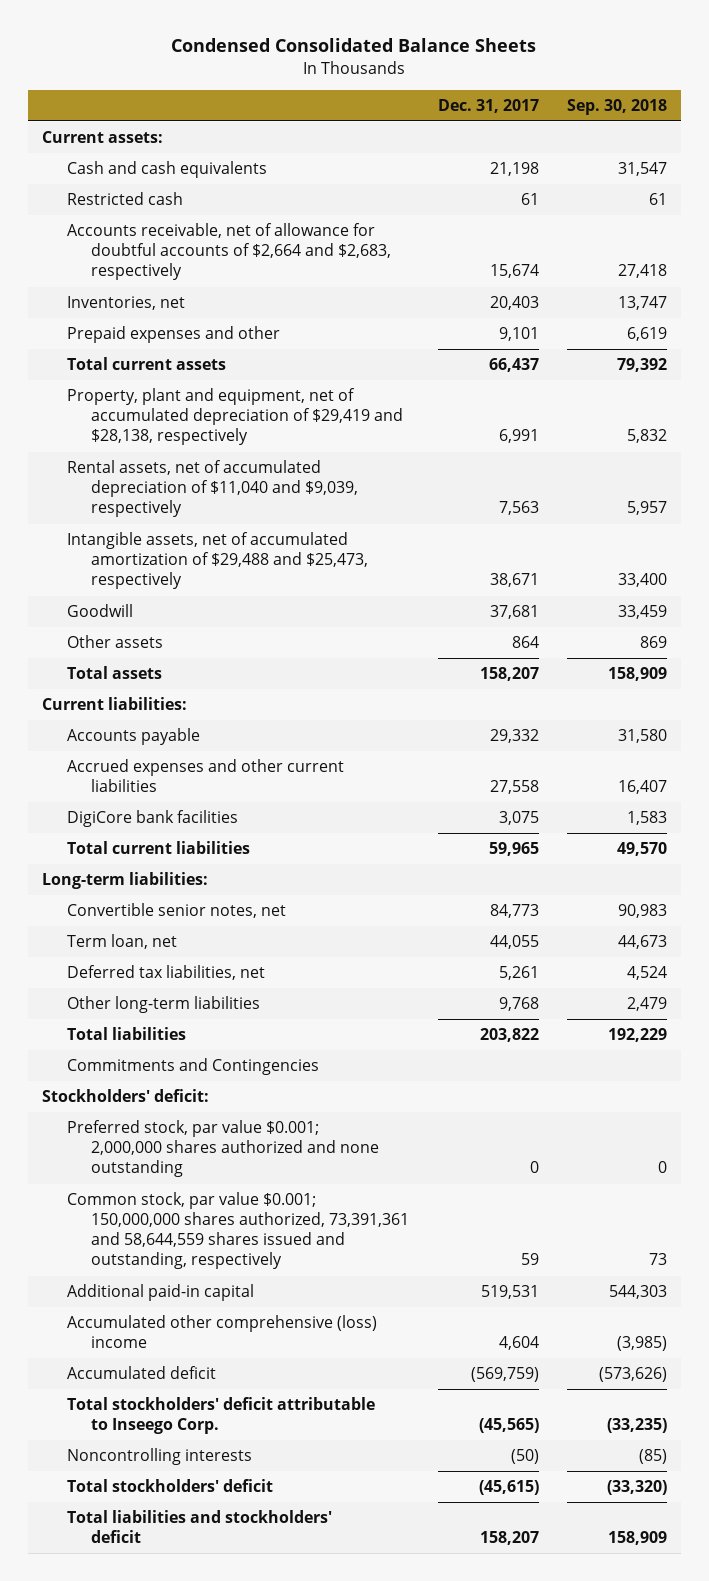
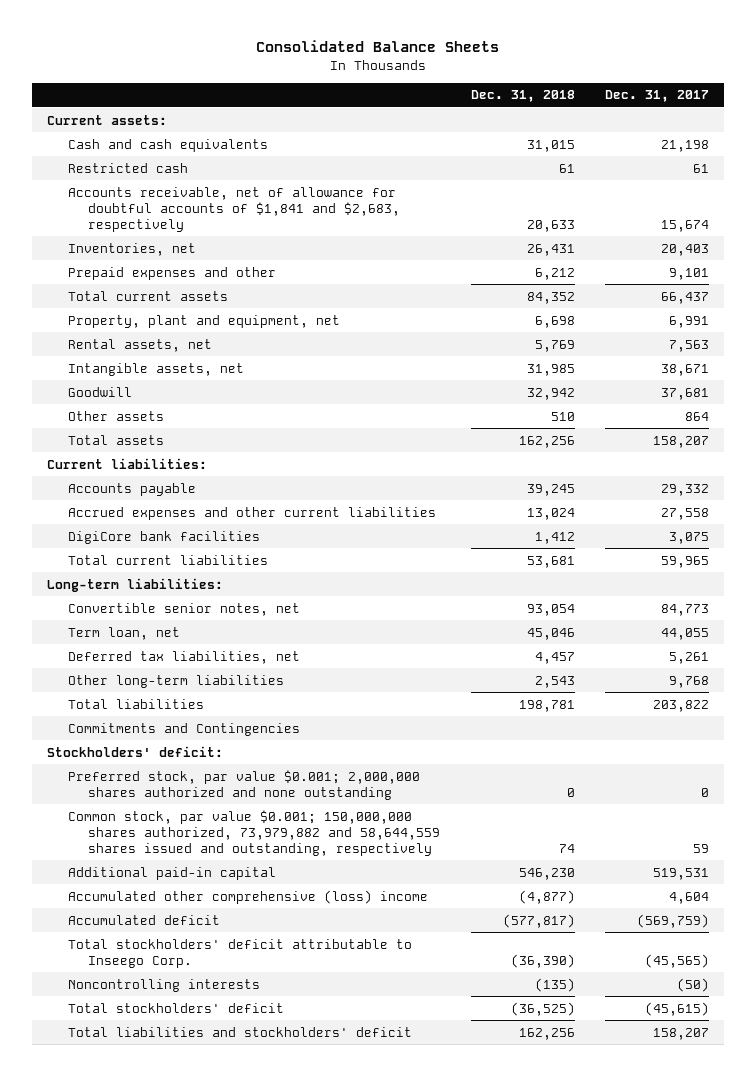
- Condensed Consolidated Balance Sheets
+ Consolidated Balance Sheets
- | Dec. 31, 2017 | Sep. 30, 2018
+ | Dec. 31, 2018 | Dec. 31, 2017
- Accounts receivable, net of allowance for doubtful accounts of $2,664 and $2,683, respectively | 15,674 | 27,418
+ Accounts receivable, net of allowance for doubtful accounts of $1,841 and $2,683, respectively | 20,633 | 15,674
- Property, plant and equipment, net of accumulated depreciation of $29,419 and $28,138, respectively | 6,991 | 5,832
- Rental assets, net of accumulated depreciation of $11,040 and $9,039, respectively | 7,563 | 5,957
- Intangible assets, net of accumulated amortization of $29,488 and $25,473, respectively | 38,671 | 33,400
+ Property, plant and equipment, net | 6,698 | 6,991
+ Rental assets, net | 5,769 | 7,563
+ Intangible assets, net | 31,985 | 38,671
- Common stock, par value $0.001; 150,000,000 shares authorized, 73,391,361 and 58,644,559 shares issued and outstanding, respectively | 59 | 73
+ Common stock, par value $0.001; 150,000,000 shares authorized, 73,979,882 and 58,644,559 shares issued and outstanding, respectively | 74 | 59

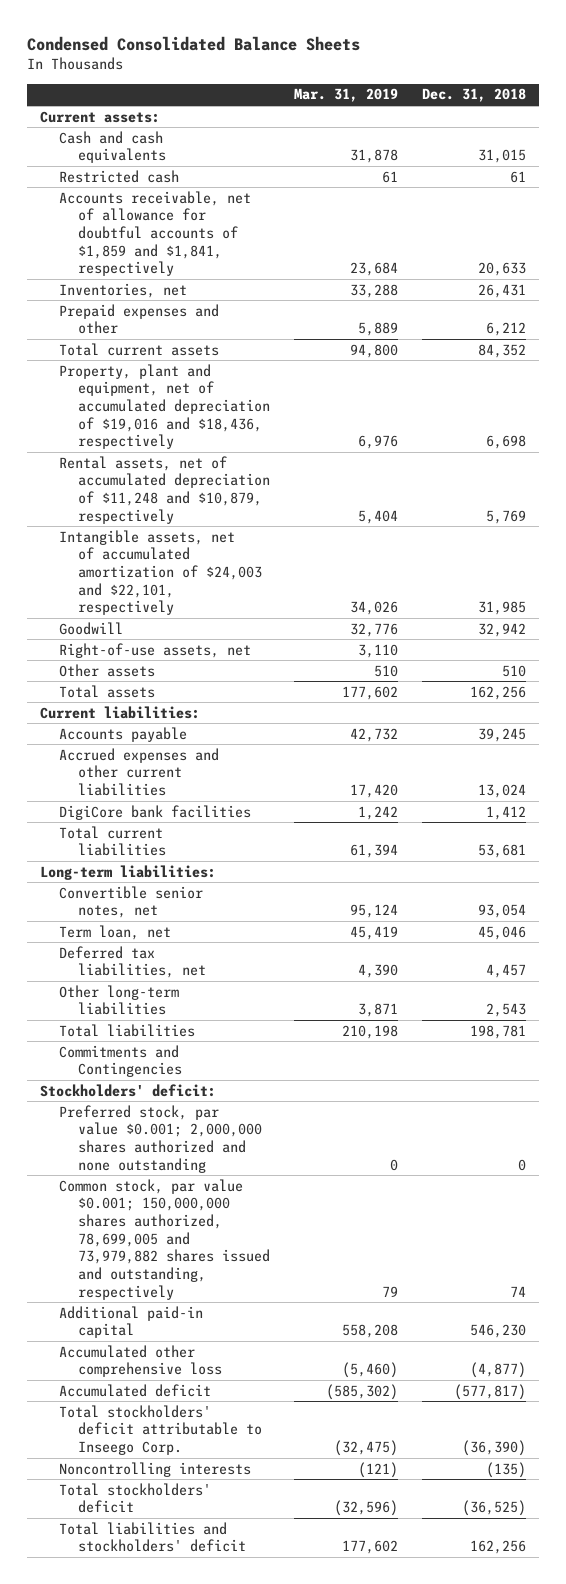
- Consolidated Balance Sheets
+ Condensed Consolidated Balance Sheets
- | Dec. 31, 2018 | Dec. 31, 2017
+ | Mar. 31, 2019 | Dec. 31, 2018
- Accounts receivable, net of allowance for doubtful accounts of $1,841 and $2,683, respectively | 20,633 | 15,674
+ Accounts receivable, net of allowance for doubtful accounts of $1,859 and $1,841, respectively | 23,684 | 20,633
- Property, plant and equipment, net | 6,698 | 6,991
- Rental assets, net | 5,769 | 7,563
- Intangible assets, net | 31,985 | 38,671
+ Property, plant and equipment, net of accumulated depreciation of $19,016 and $18,436, respectively | 6,976 | 6,698
+ Rental assets, net of accumulated depreciation of $11,248 and $10,879, respectively | 5,404 | 5,769
+ Intangible assets, net of accumulated amortization of $24,003 and $22,101, respectively | 34,026 | 31,985
+ Right-of-use assets, net | 3,110 |
- Common stock, par value $0.001; 150,000,000 shares authorized, 73,979,882 and 58,644,559 shares issued and outstanding, respectively | 74 | 59
+ Common stock, par value $0.001; 150,000,000 shares authorized, 78,699,005 and 73,979,882 shares issued and outstanding, respectively | 79 | 74
- Accumulated other comprehensive (loss) income | (4,877) | 4,604
+ Accumulated other comprehensive loss | (5,460) | (4,877)

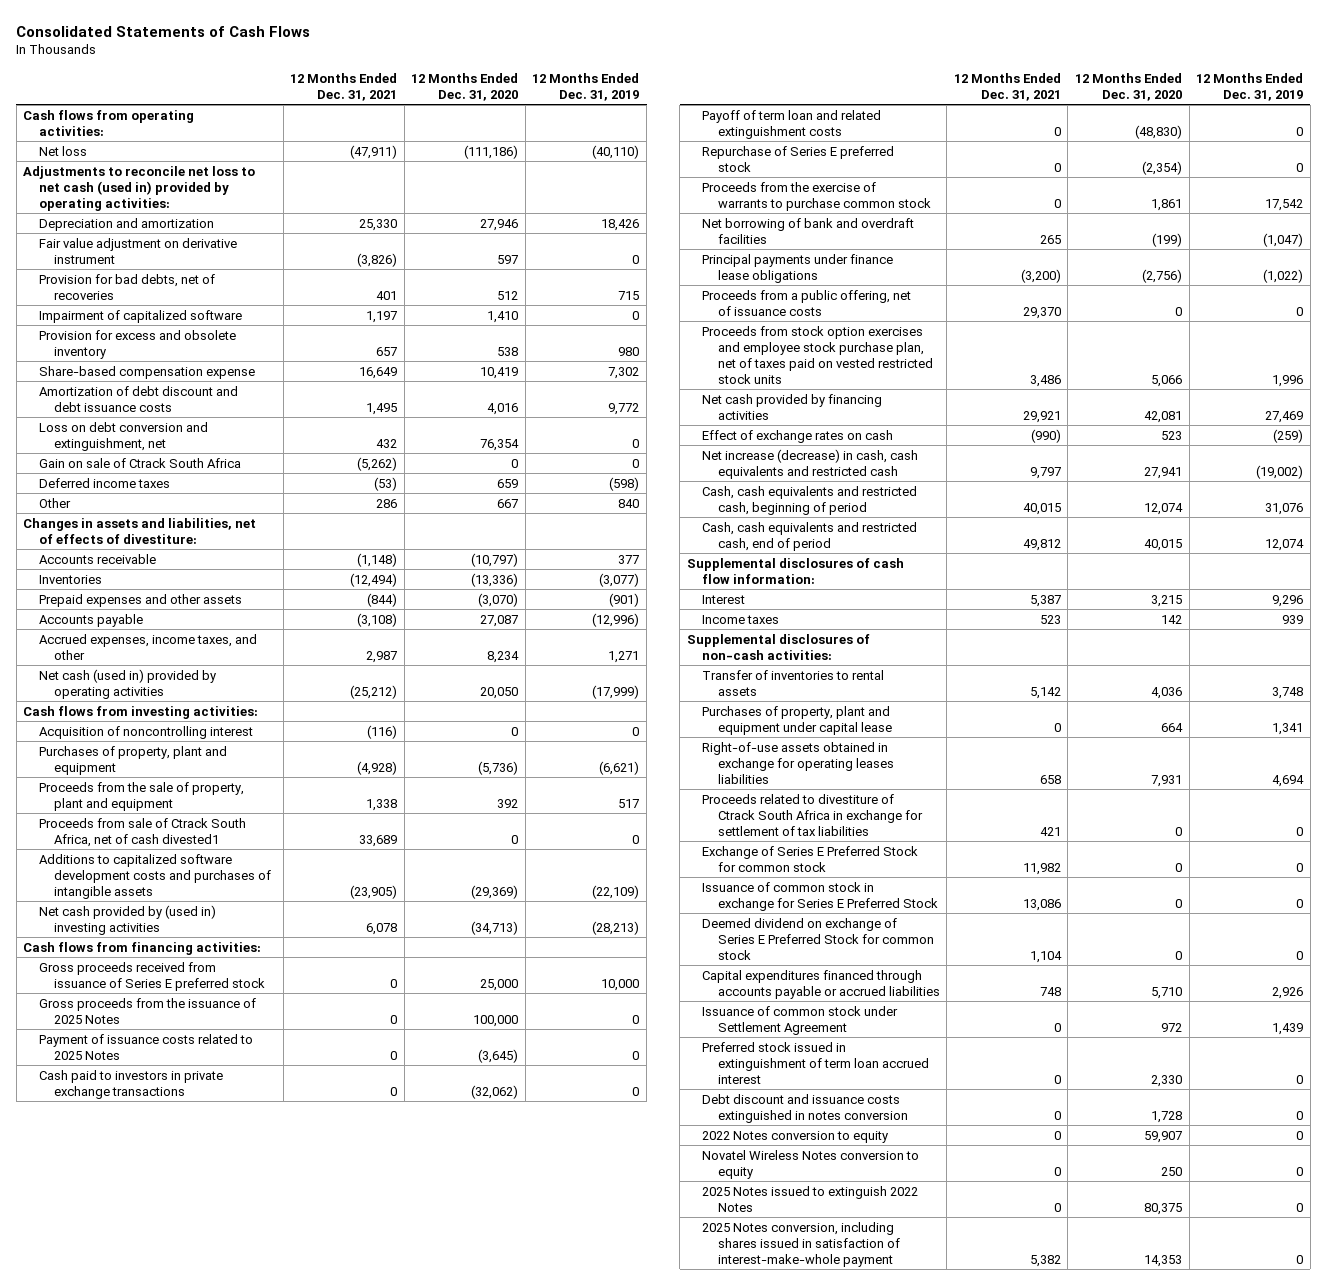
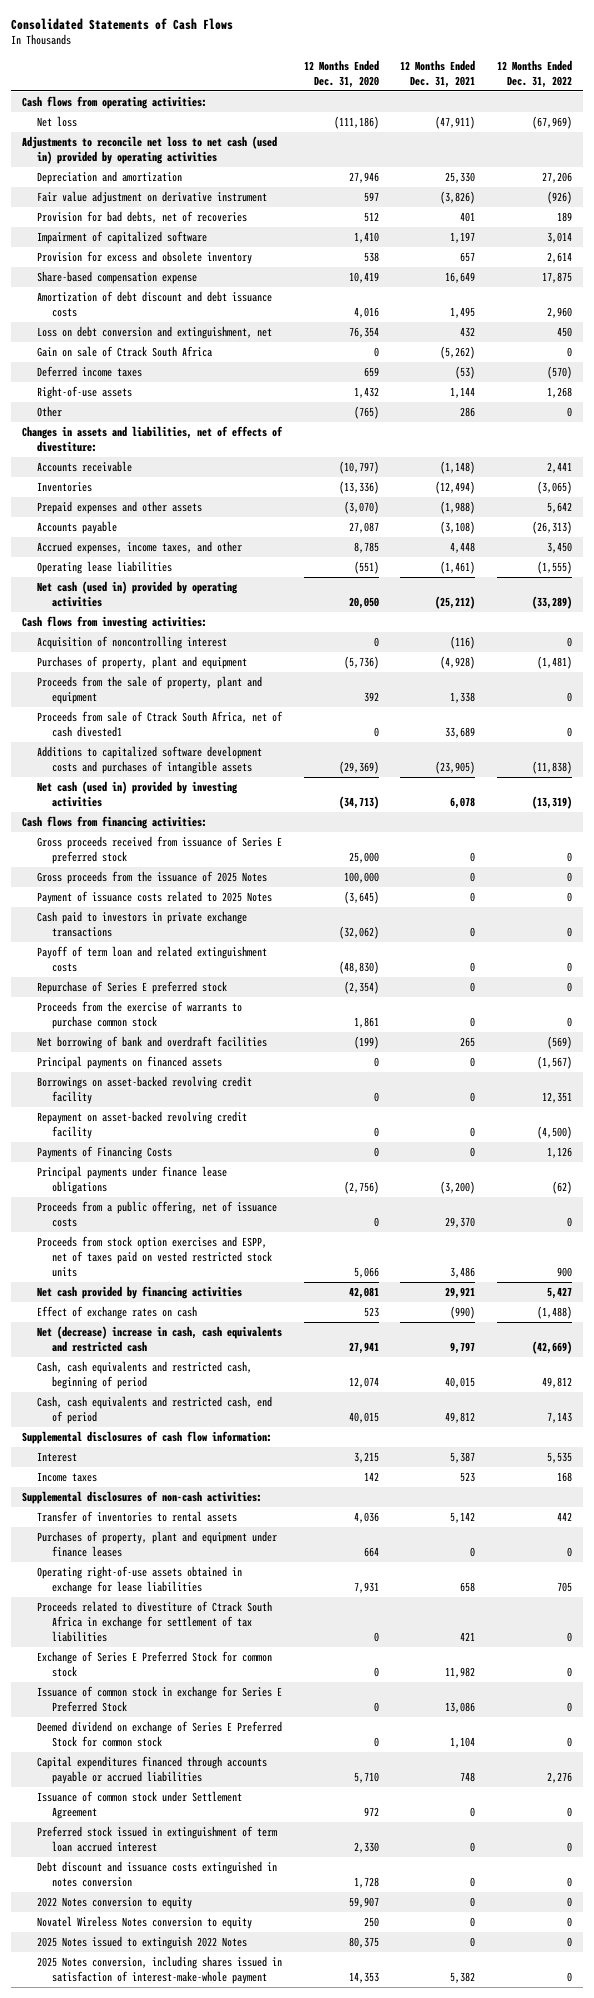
- | 12 Months Ended Dec. 31, 2021 | 12 Months Ended Dec. 31, 2020 | 12 Months Ended Dec. 31, 2019
+ | 12 Months Ended Dec. 31, 2020 | 12 Months Ended Dec. 31, 2021 | 12 Months Ended Dec. 31, 2022
- Adjustments to reconcile net loss to net cash (used in) provided by operating activities:
+ Adjustments to reconcile net loss to net cash (used in) provided by operating activities
- Other | 286 | 667 | 840
+ Right-of-use assets | 1,432 | 1,144 | 1,268
+ Other | (765) | 286 | 0
- Prepaid expenses and other assets | (844) | (3,070) | (901)
+ Prepaid expenses and other assets | (3,070) | (1,988) | 5,642
- Accrued expenses, income taxes, and other | 2,987 | 8,234 | 1,271
+ Accrued expenses, income taxes, and other | 8,785 | 4,448 | 3,450
+ Operating lease liabilities | (551) | (1,461) | (1,555)
- Net cash provided by (used in) investing activities | 6,078 | (34,713) | (28,213)
+ Net cash (used in) provided by investing activities | (34,713) | 6,078 | (13,319)
+ Principal payments on financed assets | 0 | 0 | (1,567)
+ Borrowings on asset-backed revolving credit facility | 0 | 0 | 12,351
+ Repayment on asset-backed revolving credit facility | 0 | 0 | (4,500)
+ Payments of Financing Costs | 0 | 0 | 1,126
- Proceeds from stock option exercises and employee stock purchase plan, net of taxes paid on vested restricted stock units | 3,486 | 5,066 | 1,996
+ Proceeds from stock option exercises and ESPP, net of taxes paid on vested restricted stock units | 5,066 | 3,486 | 900
- Net increase (decrease) in cash, cash equivalents and restricted cash | 9,797 | 27,941 | (19,002)
+ Net (decrease) increase in cash, cash equivalents and restricted cash | 27,941 | 9,797 | (42,669)
- Purchases of property, plant and equipment under capital lease | 0 | 664 | 1,341
- Right-of-use assets obtained in exchange for operating leases liabilities | 658 | 7,931 | 4,694
+ Purchases of property, plant and equipment under finance leases | 664 | 0 | 0
+ Operating right-of-use assets obtained in exchange for lease liabilities | 7,931 | 658 | 705

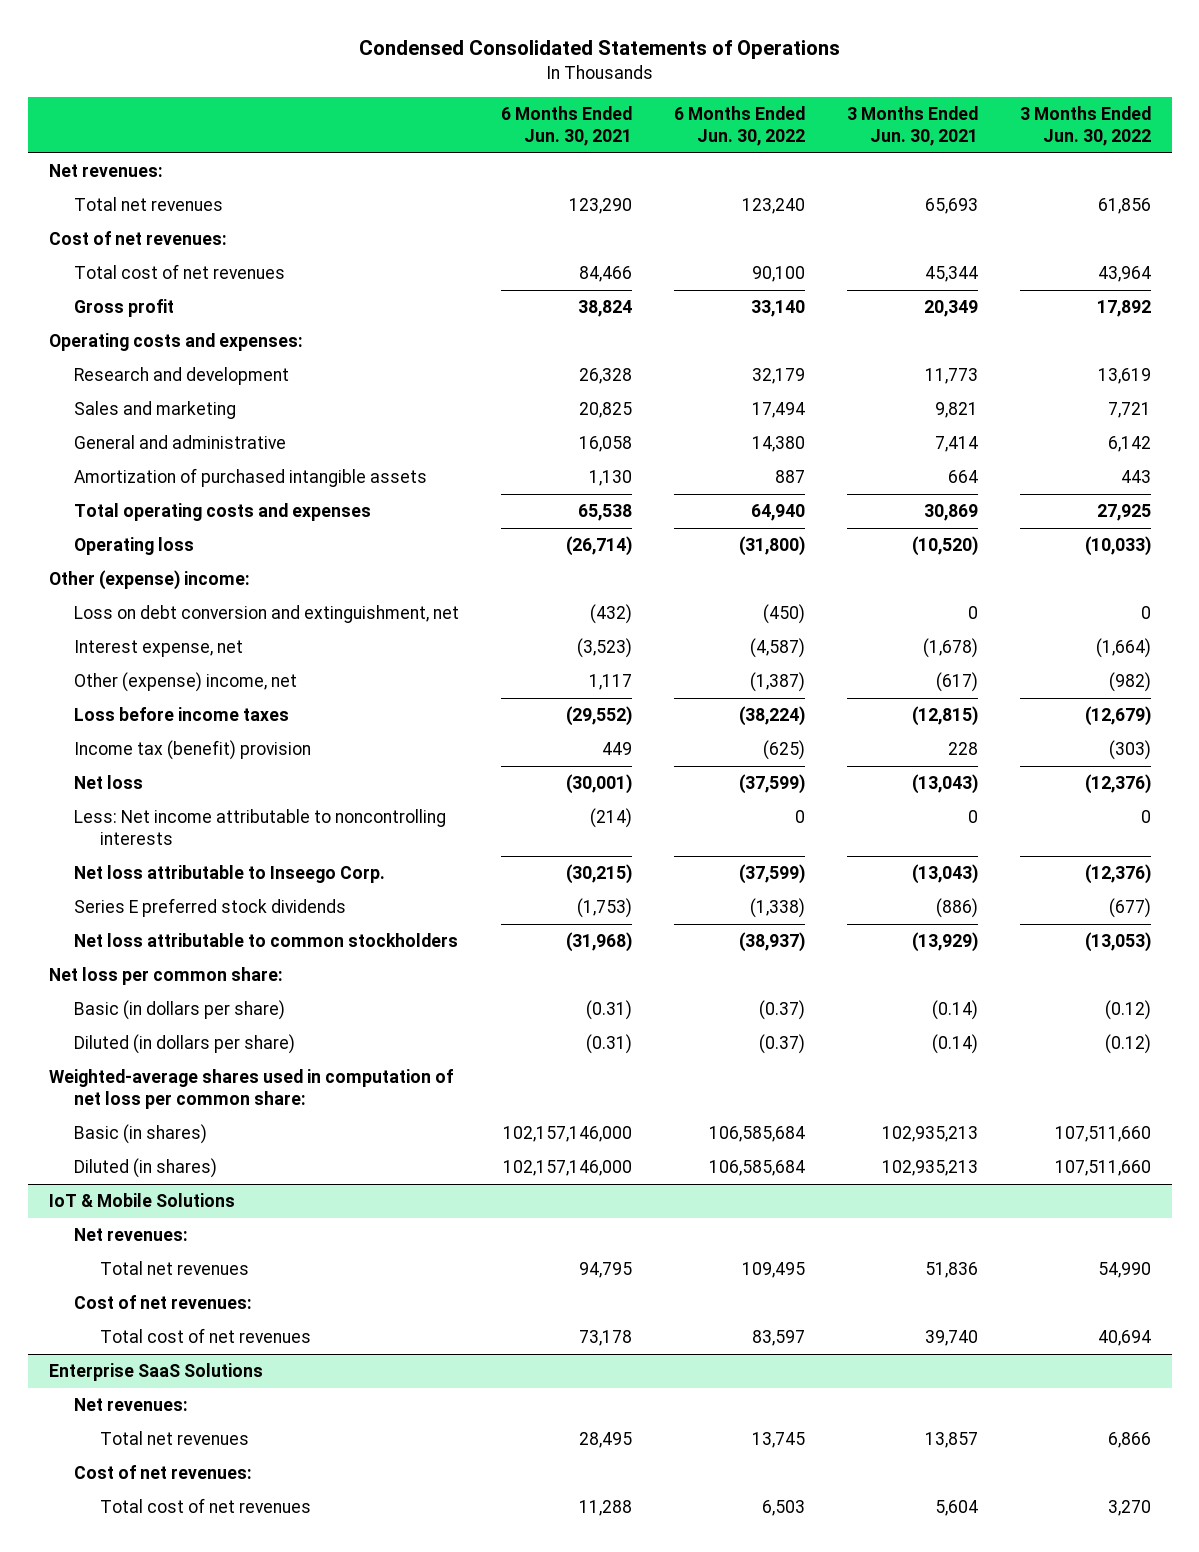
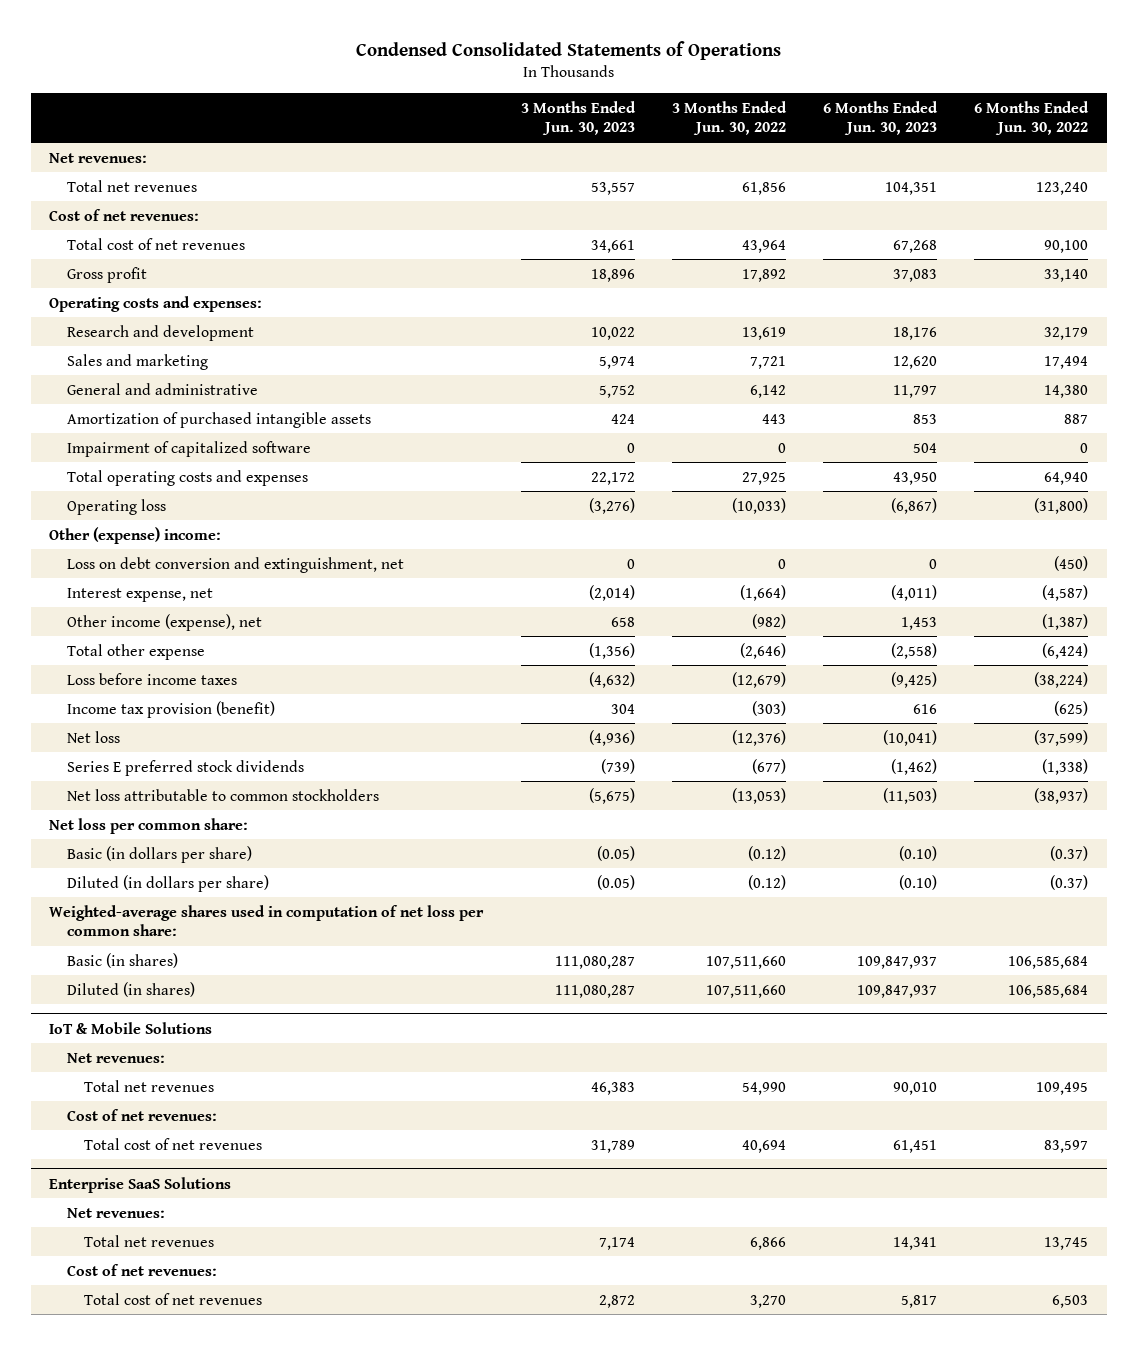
- | 6 Months Ended Jun. 30, 2021 | 6 Months Ended Jun. 30, 2022 | 3 Months Ended Jun. 30, 2021 | 3 Months Ended Jun. 30, 2022
+ | 3 Months Ended Jun. 30, 2023 | 3 Months Ended Jun. 30, 2022 | 6 Months Ended Jun. 30, 2023 | 6 Months Ended Jun. 30, 2022
+ Impairment of capitalized software | 0 | 0 | 504 | 0
- Other (expense) income, net | 1,117 | (1,387) | (617) | (982)
+ Other income (expense), net | 658 | (982) | 1,453 | (1,387)
+ Total other expense | (1,356) | (2,646) | (2,558) | (6,424)
- Income tax (benefit) provision | 449 | (625) | 228 | (303)
+ Income tax provision (benefit) | 304 | (303) | 616 | (625)
- Less: Net income attributable to noncontrolling interests | (214) | 0 | 0 | 0
- Net loss attributable to Inseego Corp. | (30,215) | (37,599) | (13,043) | (12,376)

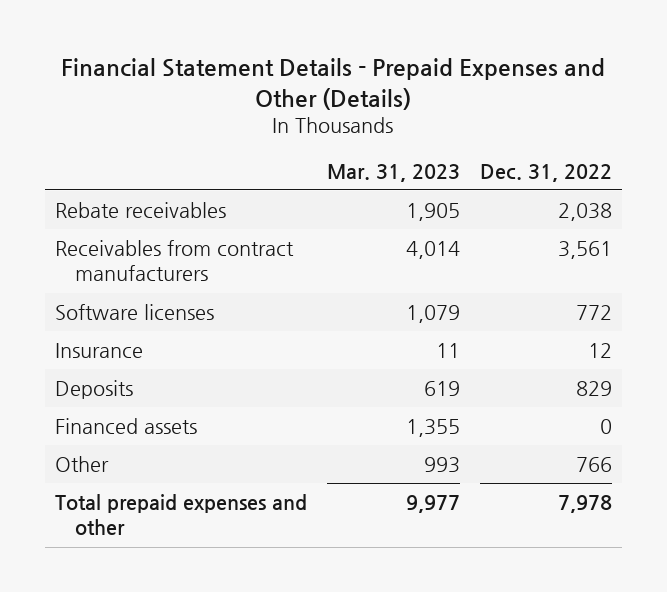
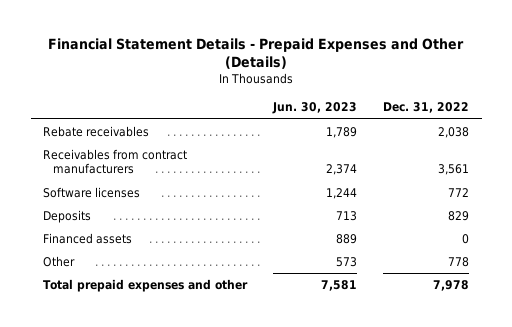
- | Mar. 31, 2023 | Dec. 31, 2022
+ | Jun. 30, 2023 | Dec. 31, 2022
- Insurance | 11 | 12
- Other | 993 | 766
+ Other | 573 | 778

